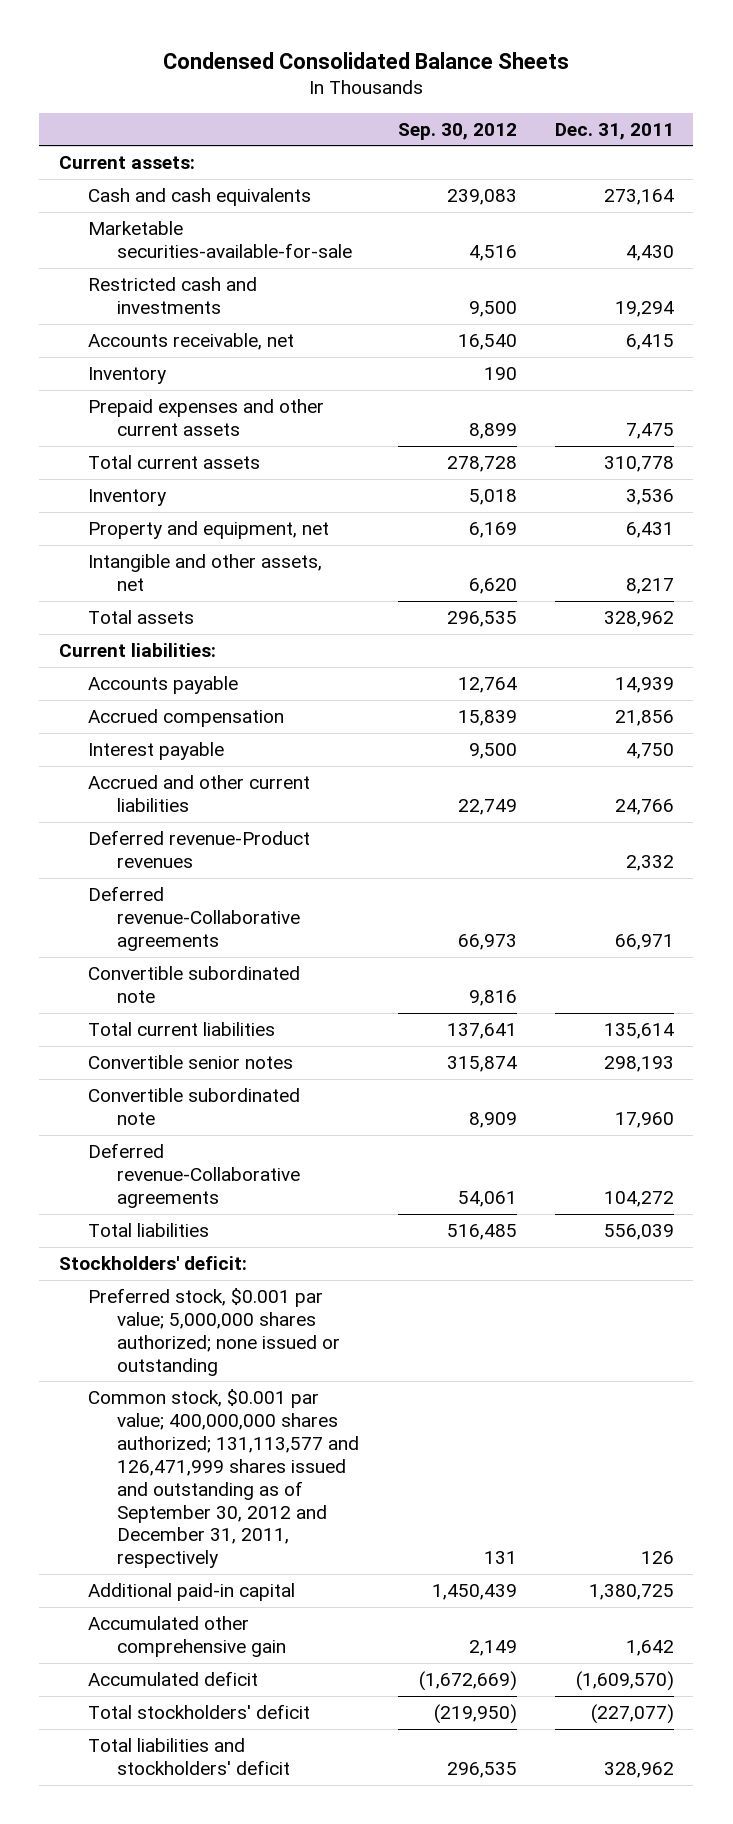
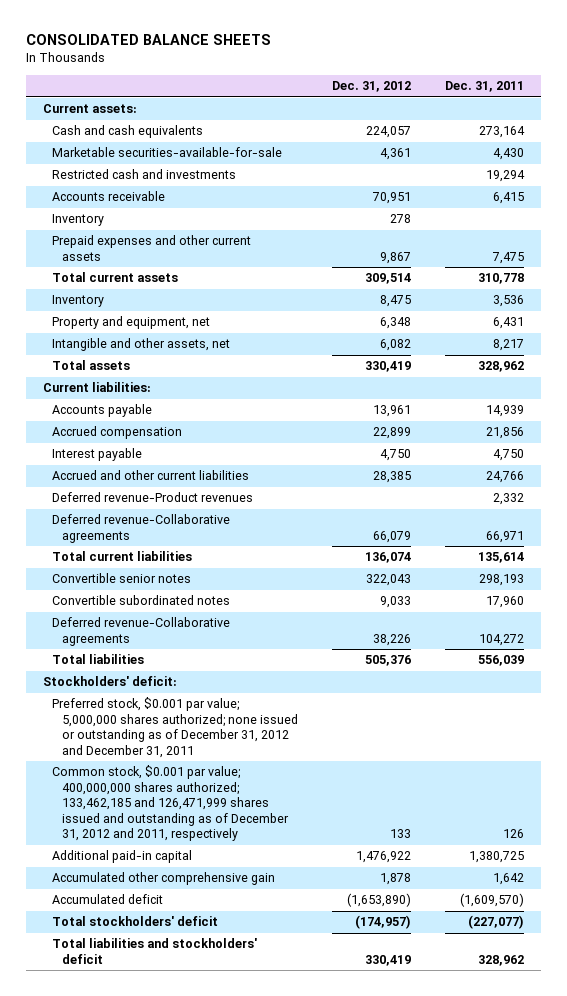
- Condensed Consolidated Balance Sheets
+ CONSOLIDATED BALANCE SHEETS
- | Sep. 30, 2012 | Dec. 31, 2011
+ | Dec. 31, 2012 | Dec. 31, 2011
- Accounts receivable, net | 16,540 | 6,415
+ Accounts receivable | 70,951 | 6,415
- Convertible subordinated note | 9,816 |
- Convertible subordinated note | 8,909 | 17,960
+ Convertible subordinated notes | 9,033 | 17,960
- Preferred stock, $0.001 par value; 5,000,000 shares authorized; none issued or outstanding
- Common stock, $0.001 par value; 400,000,000 shares authorized; 131,113,577 and 126,471,999 shares issued and outstanding as of September 30, 2012 and December 31, 2011, respectively | 131 | 126
+ Preferred stock, $0.001 par value; 5,000,000 shares authorized; none issued or outstanding as of December 31, 2012 and December 31, 2011
+ Common stock, $0.001 par value; 400,000,000 shares authorized; 133,462,185 and 126,471,999 shares issued and outstanding as of December 31, 2012 and 2011, respectively | 133 | 126

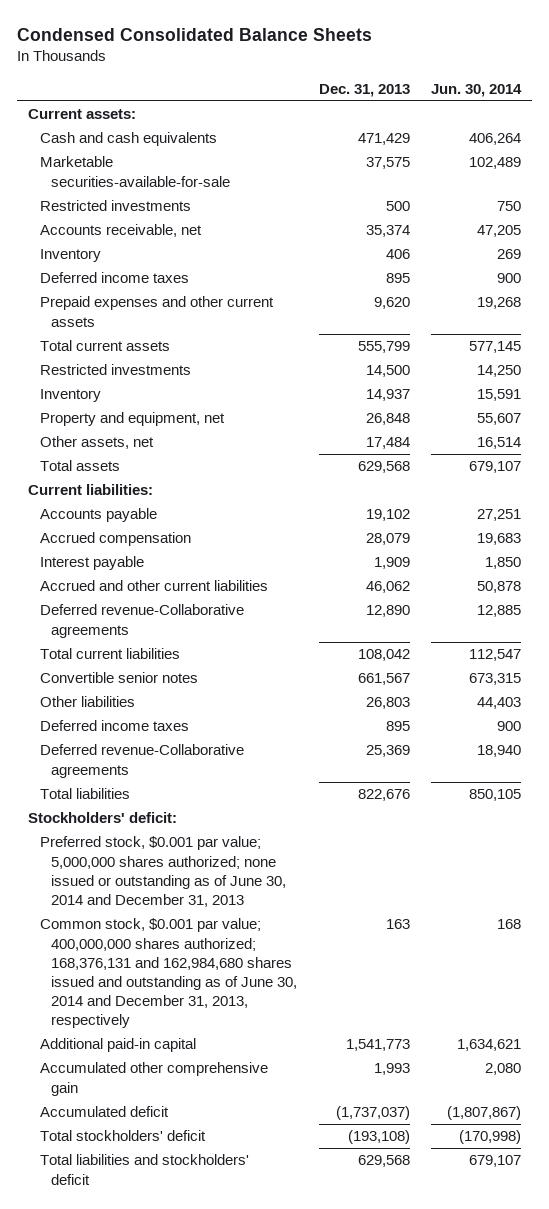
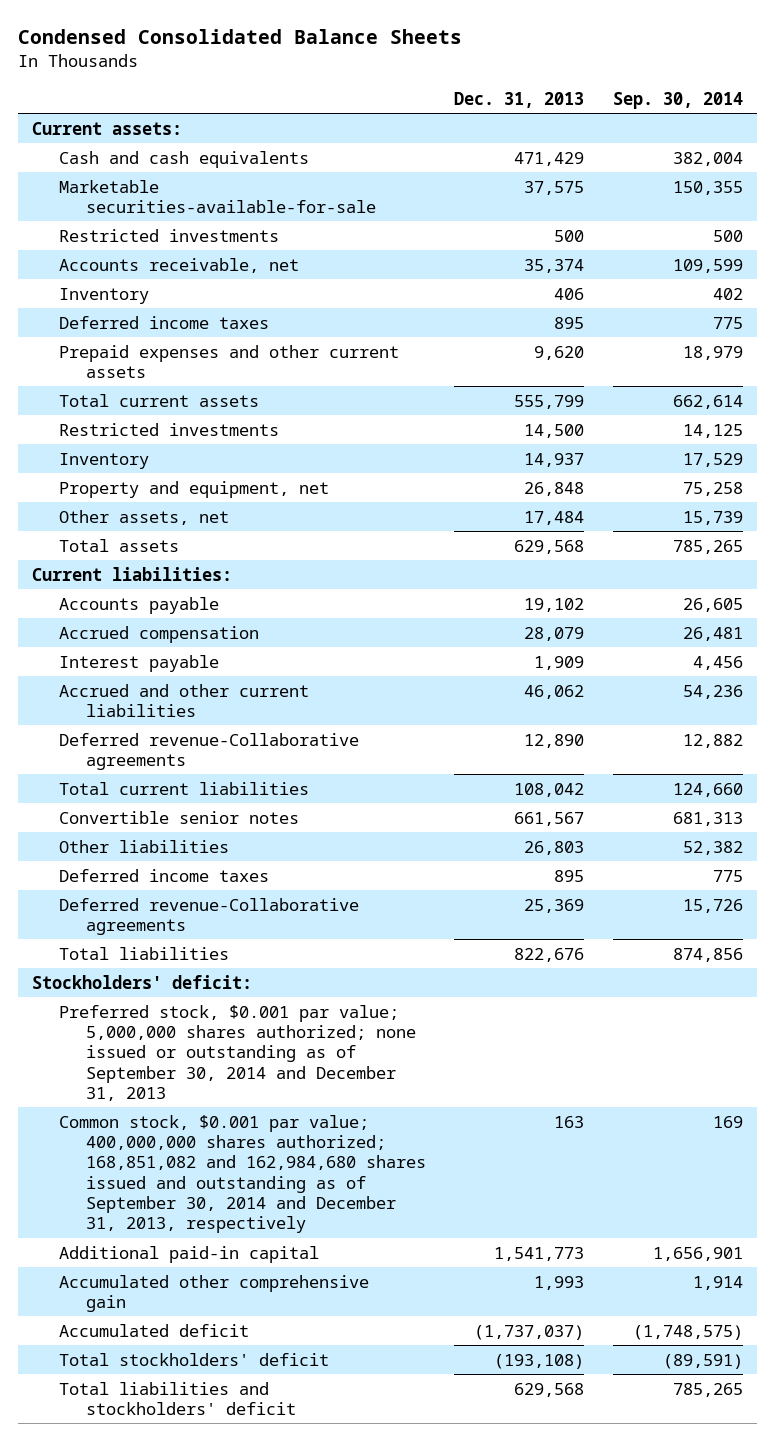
- | Dec. 31, 2013 | Jun. 30, 2014
+ | Dec. 31, 2013 | Sep. 30, 2014
- Preferred stock, $0.001 par value; 5,000,000 shares authorized; none issued or outstanding as of June 30, 2014 and December 31, 2013
- Common stock, $0.001 par value; 400,000,000 shares authorized; 168,376,131 and 162,984,680 shares issued and outstanding as of June 30, 2014 and December 31, 2013, respectively | 163 | 168
+ Preferred stock, $0.001 par value; 5,000,000 shares authorized; none issued or outstanding as of September 30, 2014 and December 31, 2013
+ Common stock, $0.001 par value; 400,000,000 shares authorized; 168,851,082 and 162,984,680 shares issued and outstanding as of September 30, 2014 and December 31, 2013, respectively | 163 | 169

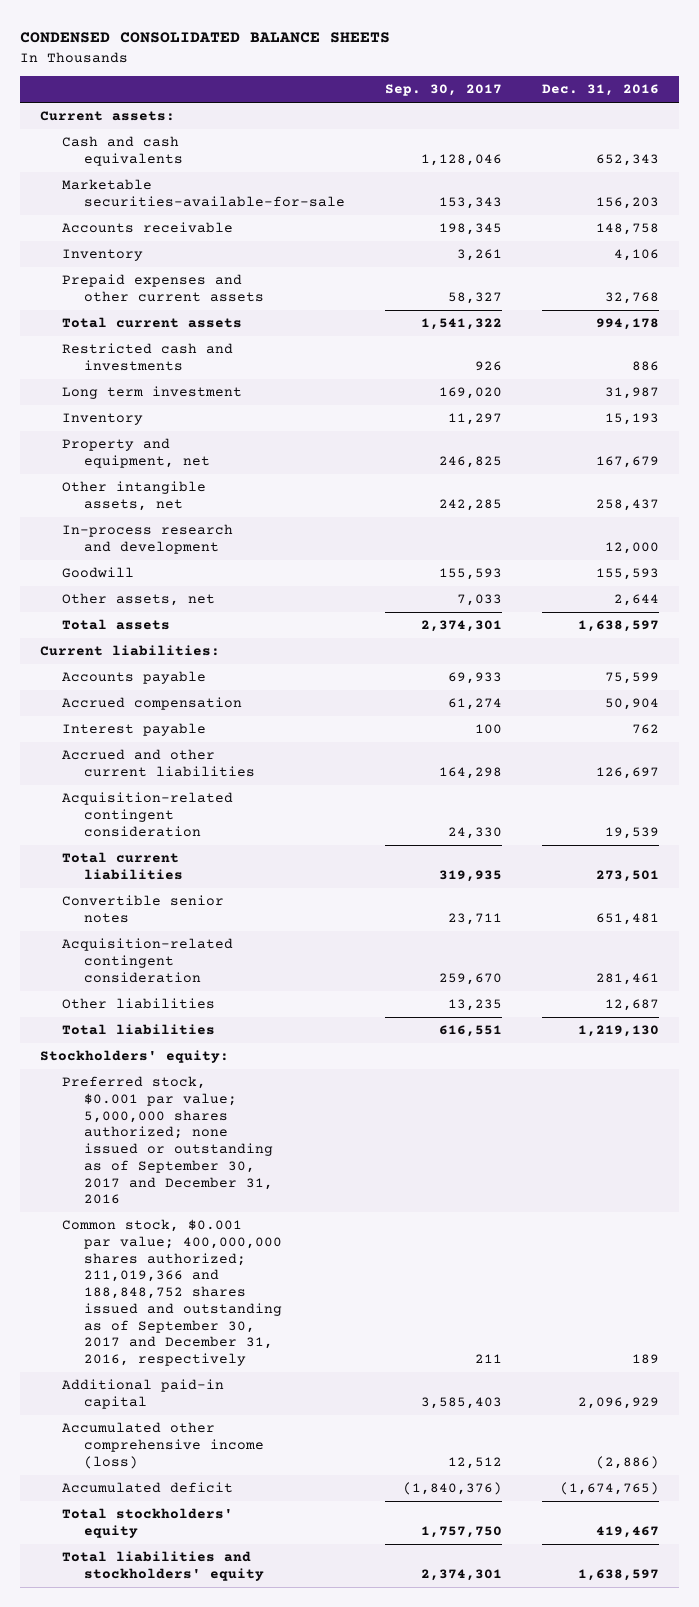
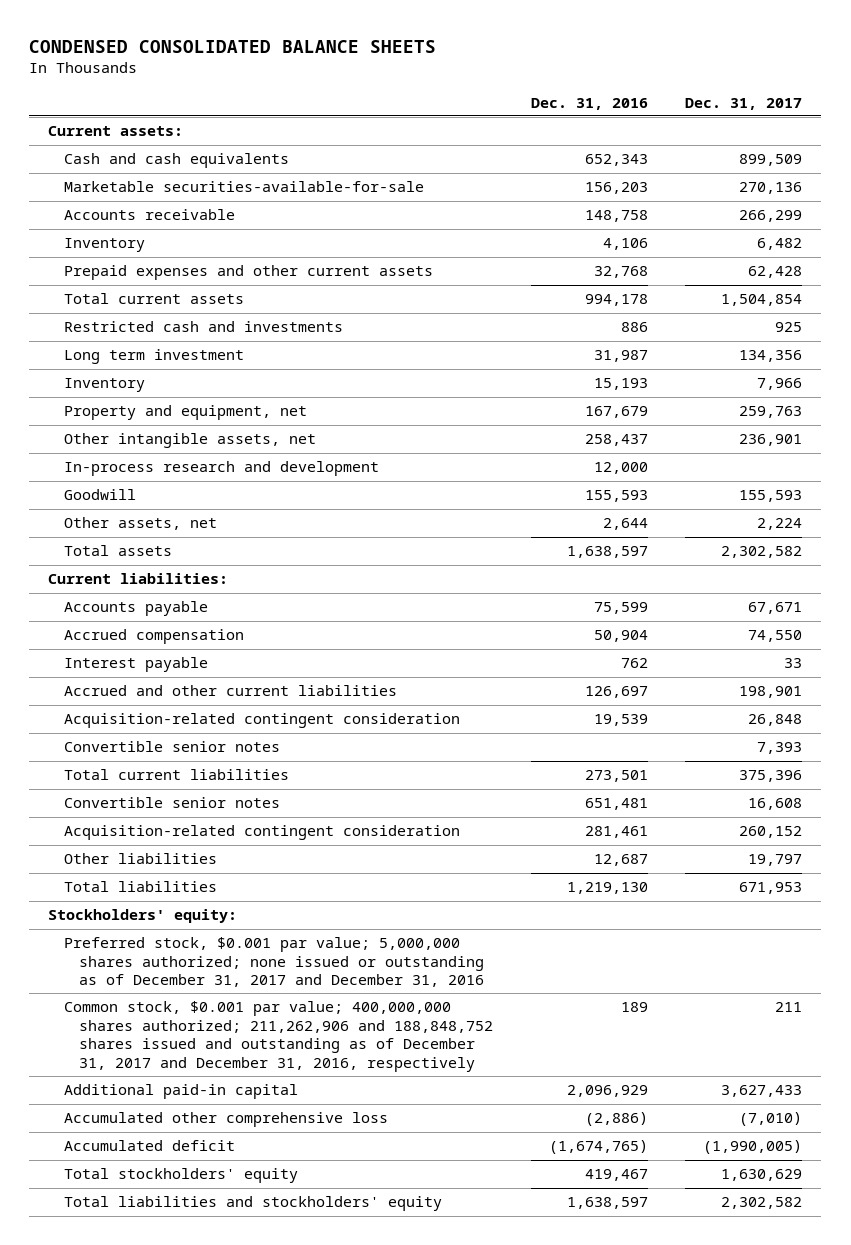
- | Sep. 30, 2017 | Dec. 31, 2016
+ | Dec. 31, 2016 | Dec. 31, 2017
+ Convertible senior notes | | 7,393
- Preferred stock, $0.001 par value; 5,000,000 shares authorized; none issued or outstanding as of September 30, 2017 and December 31, 2016
- Common stock, $0.001 par value; 400,000,000 shares authorized; 211,019,366 and 188,848,752 shares issued and outstanding as of September 30, 2017 and December 31, 2016, respectively | 211 | 189
+ Preferred stock, $0.001 par value; 5,000,000 shares authorized; none issued or outstanding as of December 31, 2017 and December 31, 2016
+ Common stock, $0.001 par value; 400,000,000 shares authorized; 211,262,906 and 188,848,752 shares issued and outstanding as of December 31, 2017 and December 31, 2016, respectively | 189 | 211
- Accumulated other comprehensive income (loss) | 12,512 | (2,886)
+ Accumulated other comprehensive loss | (2,886) | (7,010)

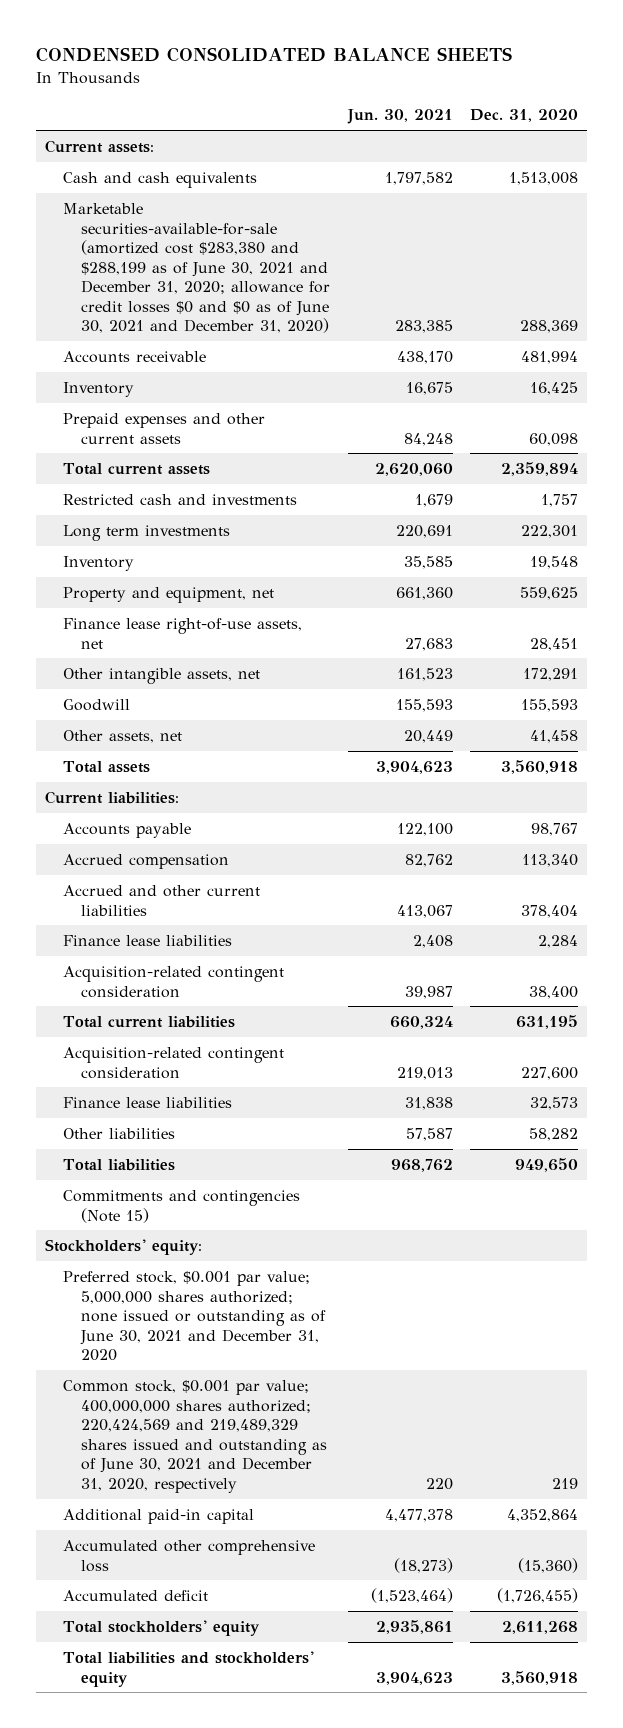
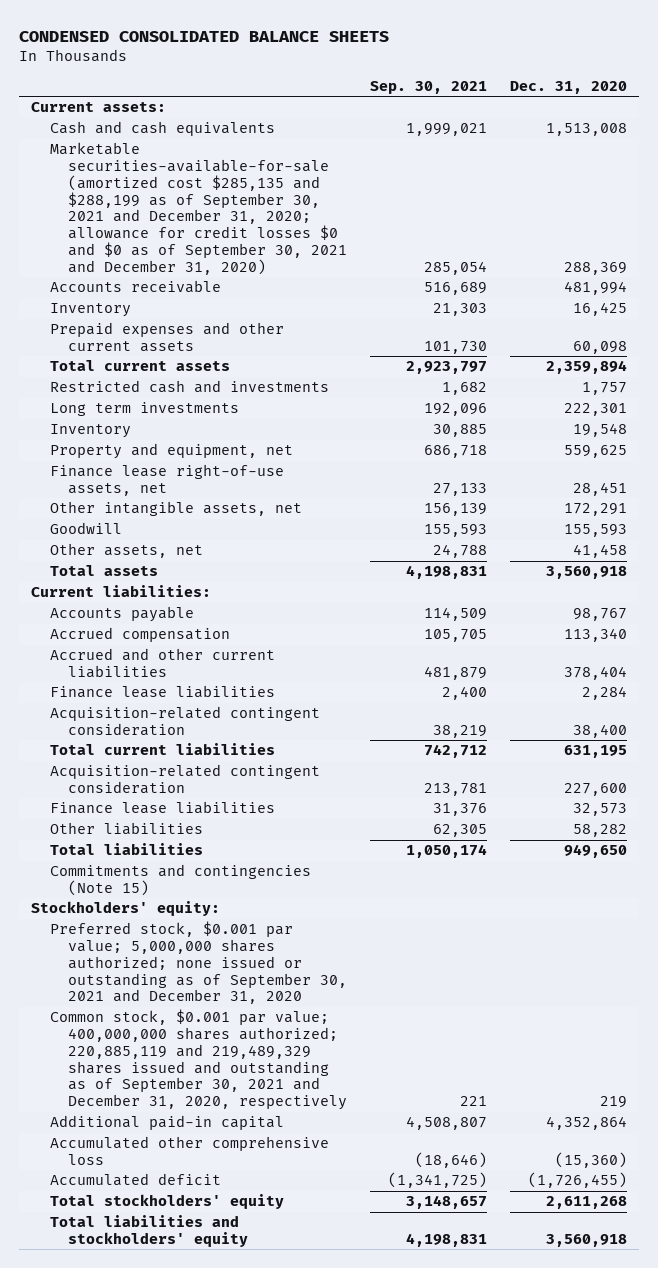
- | Jun. 30, 2021 | Dec. 31, 2020
+ | Sep. 30, 2021 | Dec. 31, 2020
- Marketable securities-available-for-sale (amortized cost $283,380 and $288,199 as of June 30, 2021 and December 31, 2020; allowance for credit losses $0 and $0 as of June 30, 2021 and December 31, 2020) | 283,385 | 288,369
+ Marketable securities-available-for-sale (amortized cost $285,135 and $288,199 as of September 30, 2021 and December 31, 2020; allowance for credit losses $0 and $0 as of September 30, 2021 and December 31, 2020) | 285,054 | 288,369
- Preferred stock, $0.001 par value; 5,000,000 shares authorized; none issued or outstanding as of June 30, 2021 and December 31, 2020
- Common stock, $0.001 par value; 400,000,000 shares authorized; 220,424,569 and 219,489,329 shares issued and outstanding as of June 30, 2021 and December 31, 2020, respectively | 220 | 219
+ Preferred stock, $0.001 par value; 5,000,000 shares authorized; none issued or outstanding as of September 30, 2021 and December 31, 2020
+ Common stock, $0.001 par value; 400,000,000 shares authorized; 220,885,119 and 219,489,329 shares issued and outstanding as of September 30, 2021 and December 31, 2020, respectively | 221 | 219

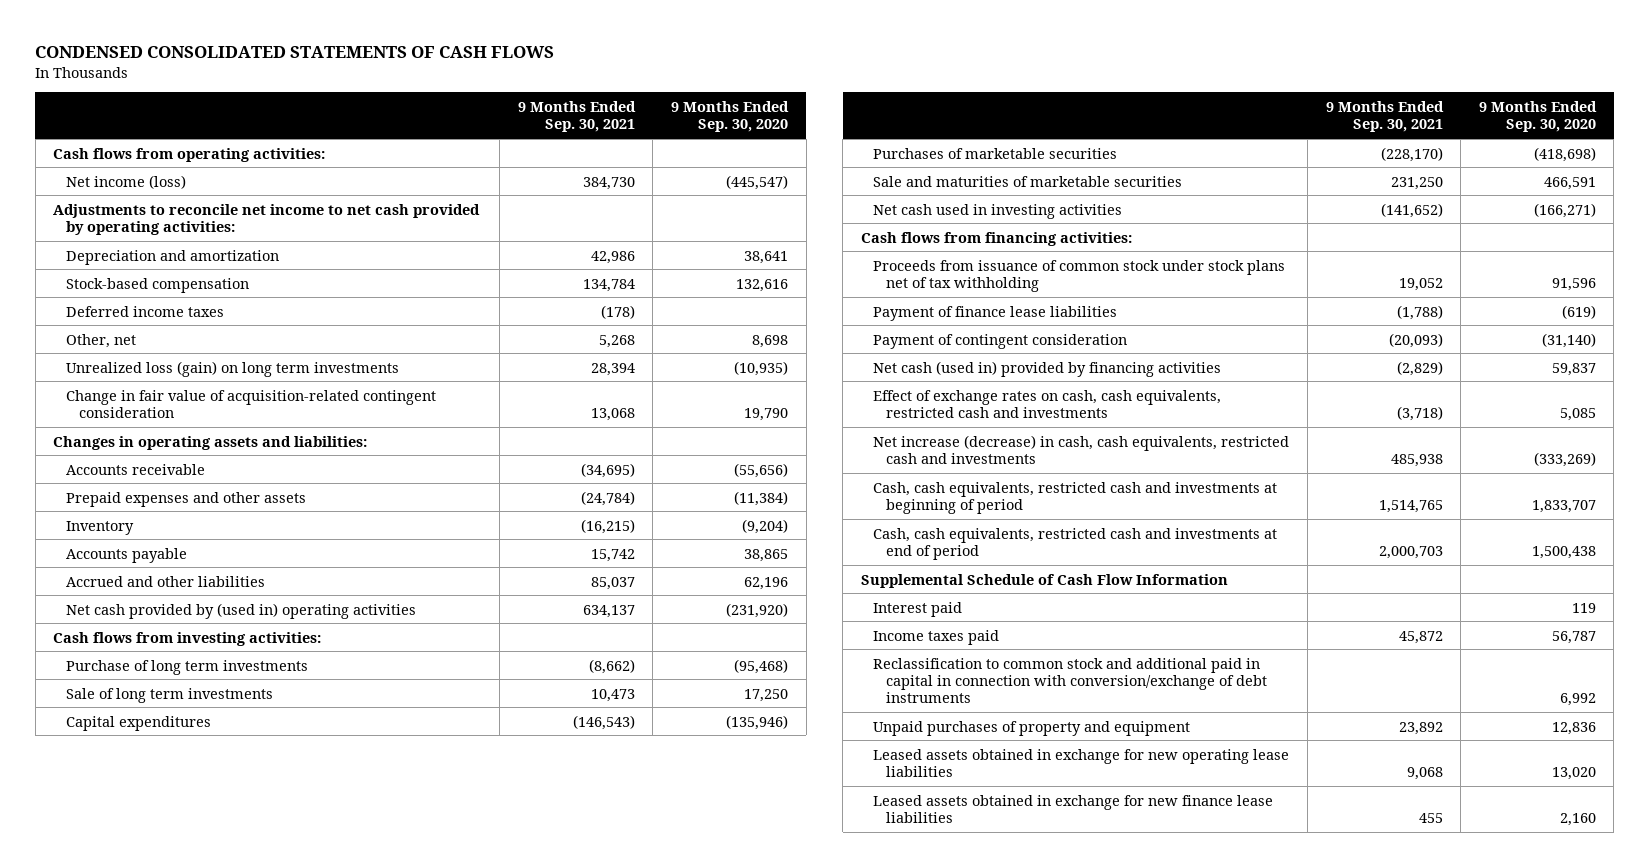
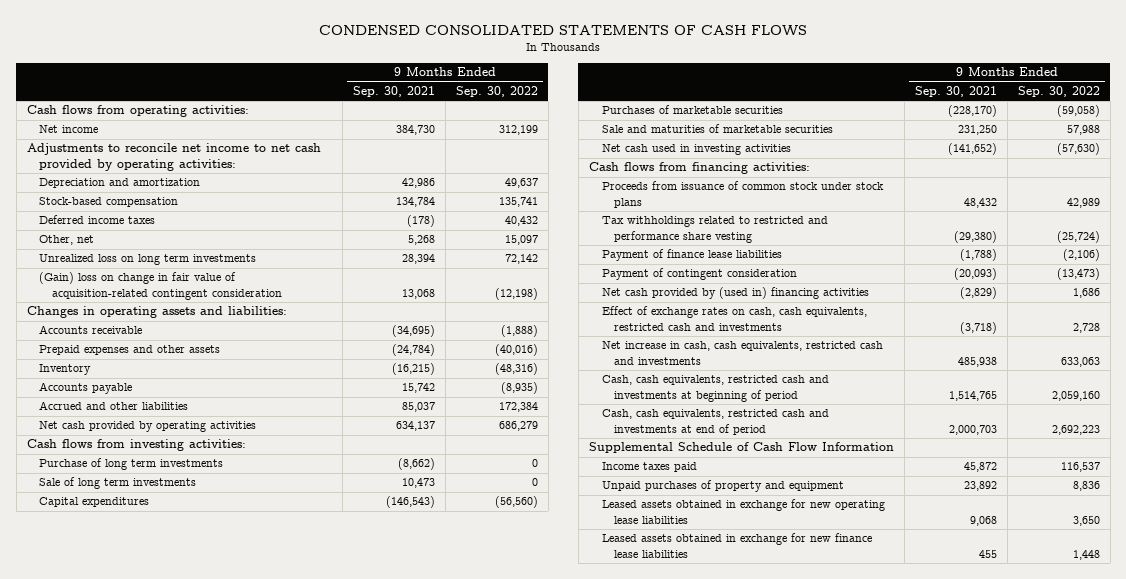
- | 9 Months Ended Sep. 30, 2021 | 9 Months Ended Sep. 30, 2020
+ | 9 Months Ended Sep. 30, 2021 | 9 Months Ended Sep. 30, 2022
- Net income (loss) | 384,730 | (445,547)
+ Net income | 384,730 | 312,199
- Unrealized loss (gain) on long term investments | 28,394 | (10,935)
- Change in fair value of acquisition-related contingent consideration | 13,068 | 19,790
+ Unrealized loss on long term investments | 28,394 | 72,142
+ (Gain) loss on change in fair value of acquisition-related contingent consideration | 13,068 | (12,198)
- Net cash provided by (used in) operating activities | 634,137 | (231,920)
+ Net cash provided by operating activities | 634,137 | 686,279
- Proceeds from issuance of common stock under stock plans net of tax withholding | 19,052 | 91,596
+ Proceeds from issuance of common stock under stock plans | 48,432 | 42,989
+ Tax withholdings related to restricted and performance share vesting | (29,380) | (25,724)
- Net cash (used in) provided by financing activities | (2,829) | 59,837
+ Net cash provided by (used in) financing activities | (2,829) | 1,686
- Net increase (decrease) in cash, cash equivalents, restricted cash and investments | 485,938 | (333,269)
+ Net increase in cash, cash equivalents, restricted cash and investments | 485,938 | 633,063
- Interest paid | | 119
- Reclassification to common stock and additional paid in capital in connection with conversion/exchange of debt instruments | | 6,992

